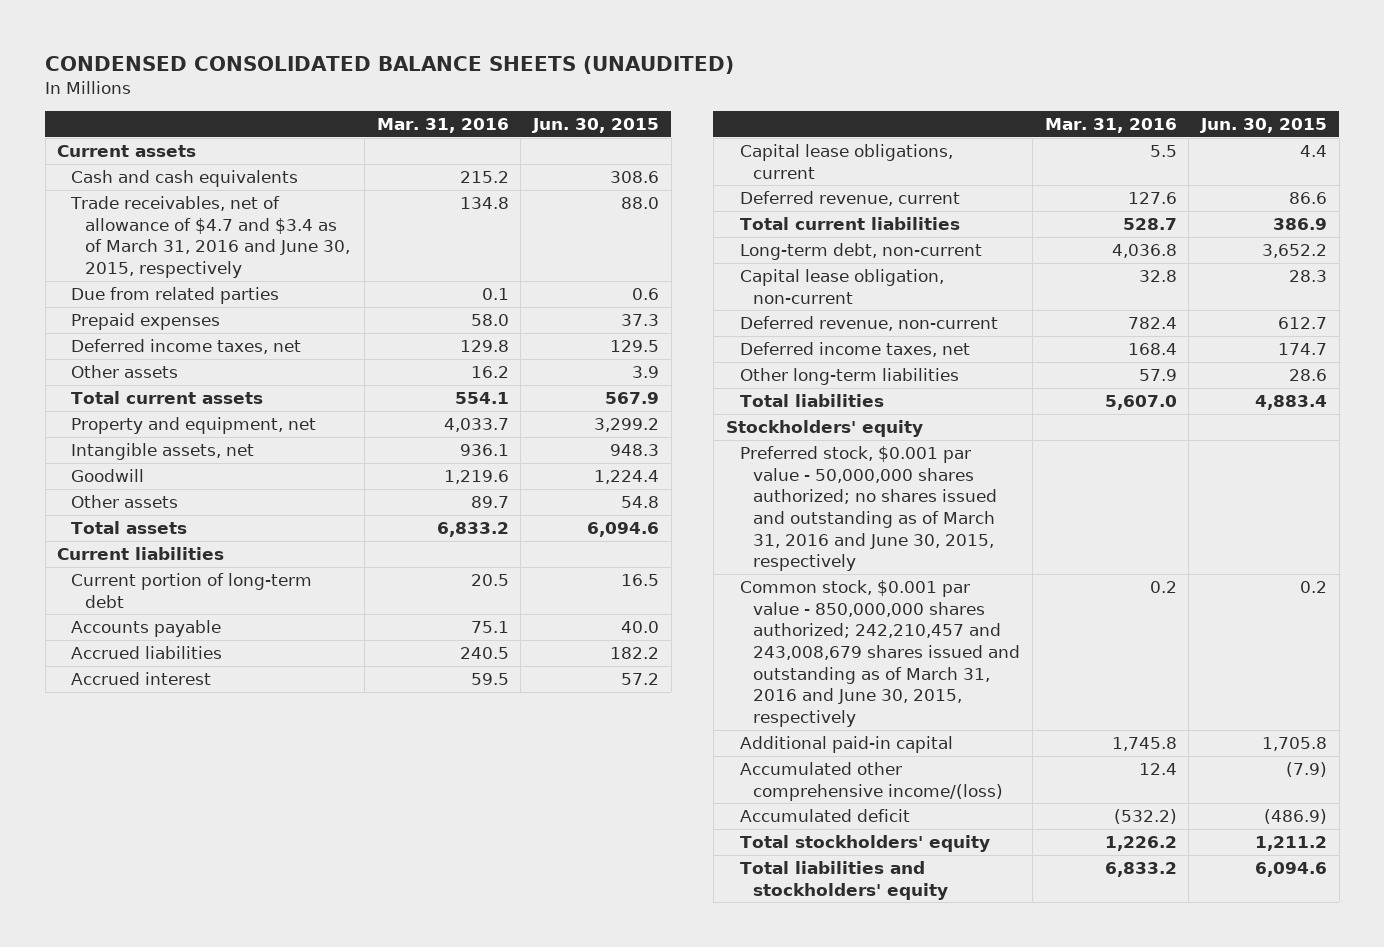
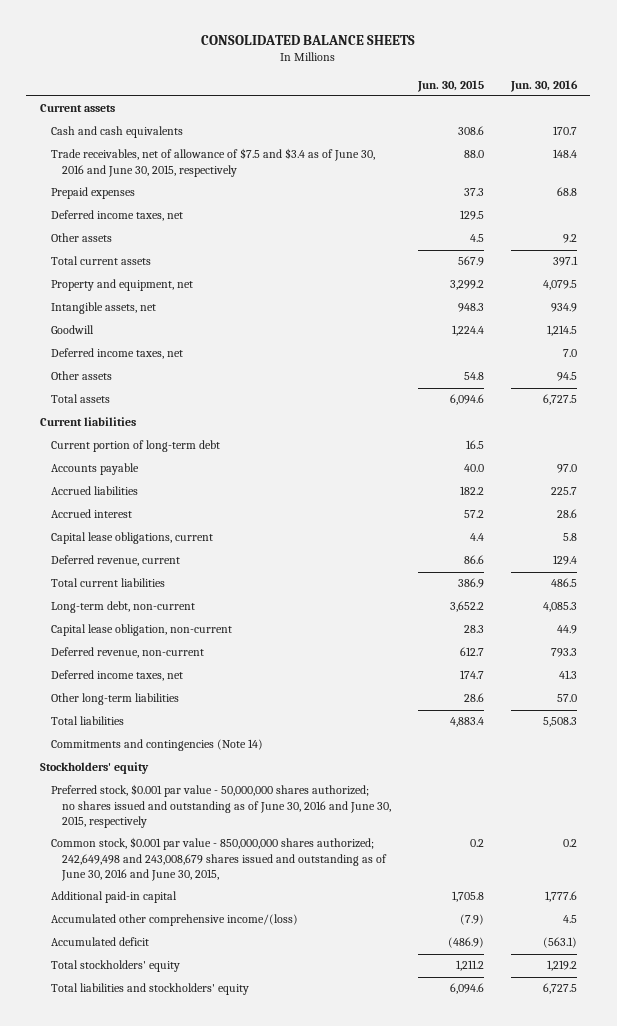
- CONDENSED CONSOLIDATED BALANCE SHEETS (UNAUDITED)
+ CONSOLIDATED BALANCE SHEETS
- | Mar. 31, 2016 | Jun. 30, 2015
+ | Jun. 30, 2015 | Jun. 30, 2016
- Trade receivables, net of allowance of $4.7 and $3.4 as of March 31, 2016 and June 30, 2015, respectively | 134.8 | 88.0
- Due from related parties | 0.1 | 0.6
+ Trade receivables, net of allowance of $7.5 and $3.4 as of June 30, 2016 and June 30, 2015, respectively | 88.0 | 148.4
- Other assets | 16.2 | 3.9
+ Other assets | 4.5 | 9.2
+ Deferred income taxes, net | | 7.0
+ Commitments and contingencies (Note 14)
- Preferred stock, $0.001 par value - 50,000,000 shares authorized; no shares issued and outstanding as of March 31, 2016 and June 30, 2015, respectively
- Common stock, $0.001 par value - 850,000,000 shares authorized; 242,210,457 and 243,008,679 shares issued and outstanding as of March 31, 2016 and June 30, 2015, respectively | 0.2 | 0.2
+ Preferred stock, $0.001 par value - 50,000,000 shares authorized; no shares issued and outstanding as of June 30, 2016 and June 30, 2015, respectively
+ Common stock, $0.001 par value - 850,000,000 shares authorized; 242,649,498 and 243,008,679 shares issued and outstanding as of June 30, 2016 and June 30, 2015, | 0.2 | 0.2

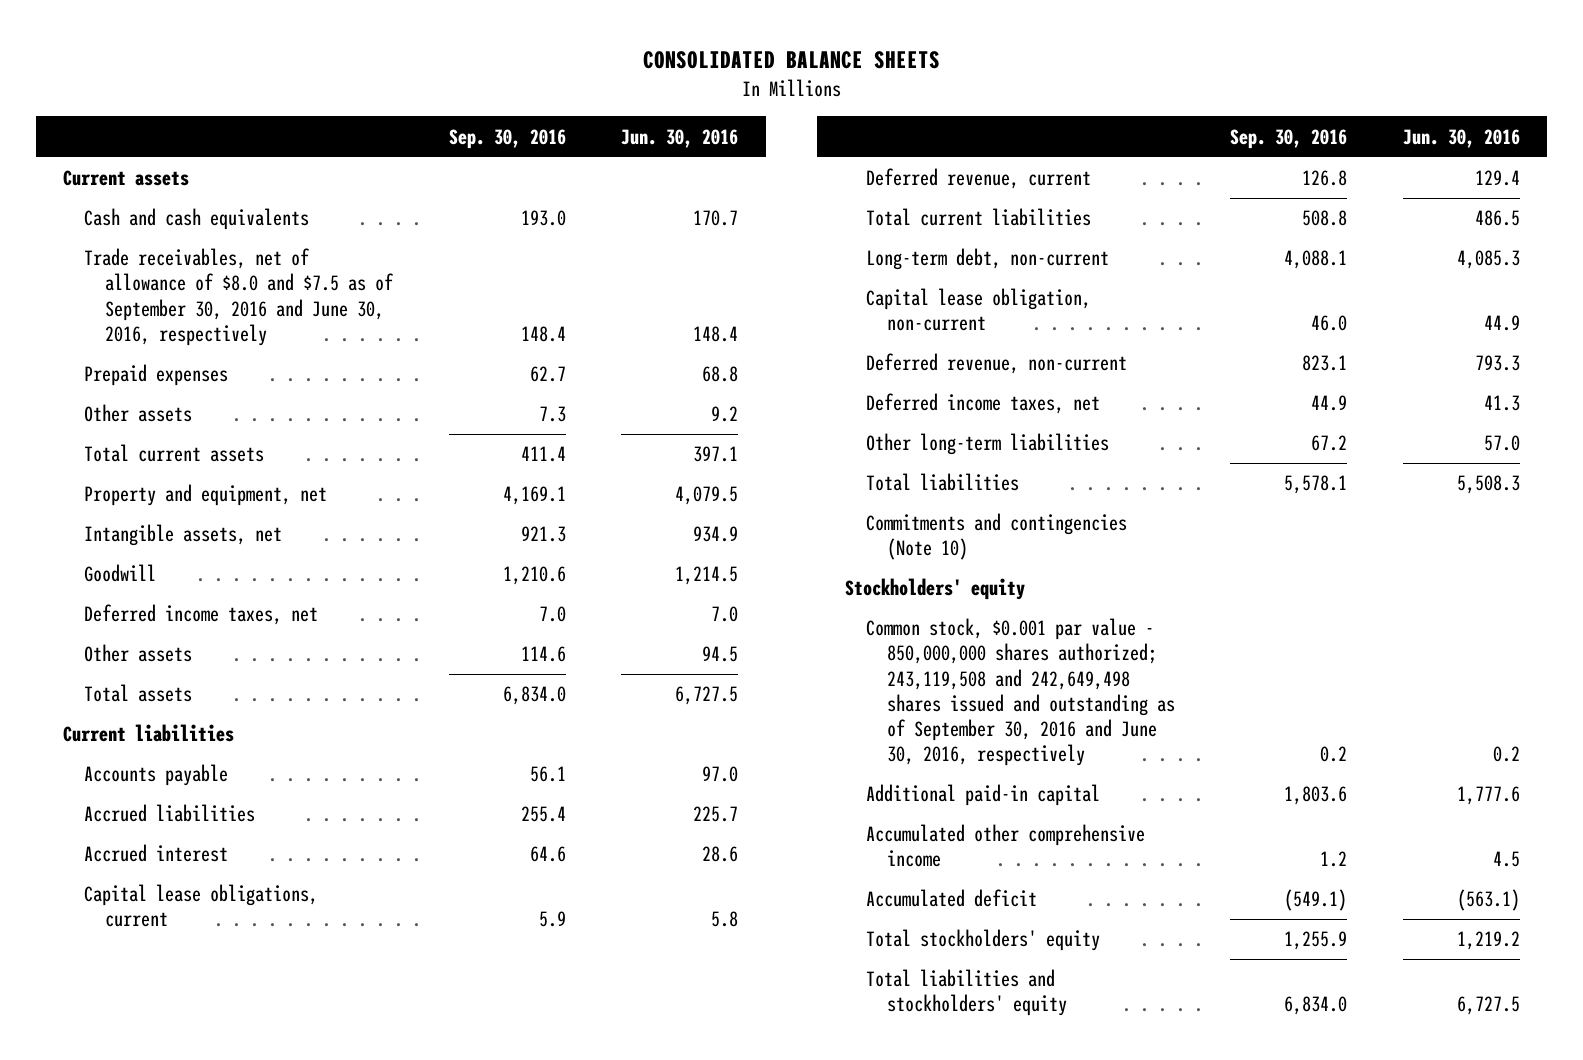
- | Jun. 30, 2015 | Jun. 30, 2016
+ | Sep. 30, 2016 | Jun. 30, 2016
- Trade receivables, net of allowance of $7.5 and $3.4 as of June 30, 2016 and June 30, 2015, respectively | 88.0 | 148.4
+ Trade receivables, net of allowance of $8.0 and $7.5 as of September 30, 2016 and June 30, 2016, respectively | 148.4 | 148.4
- Deferred income taxes, net | 129.5 |
- Current portion of long-term debt | 16.5 |
- Commitments and contingencies (Note 14)
+ Commitments and contingencies (Note 10)
- Preferred stock, $0.001 par value - 50,000,000 shares authorized; no shares issued and outstanding as of June 30, 2016 and June 30, 2015, respectively
- Common stock, $0.001 par value - 850,000,000 shares authorized; 242,649,498 and 243,008,679 shares issued and outstanding as of June 30, 2016 and June 30, 2015, | 0.2 | 0.2
+ Common stock, $0.001 par value - 850,000,000 shares authorized; 243,119,508 and 242,649,498 shares issued and outstanding as of September 30, 2016 and June 30, 2016, respectively | 0.2 | 0.2
- Accumulated other comprehensive income/(loss) | (7.9) | 4.5
+ Accumulated other comprehensive income | 1.2 | 4.5

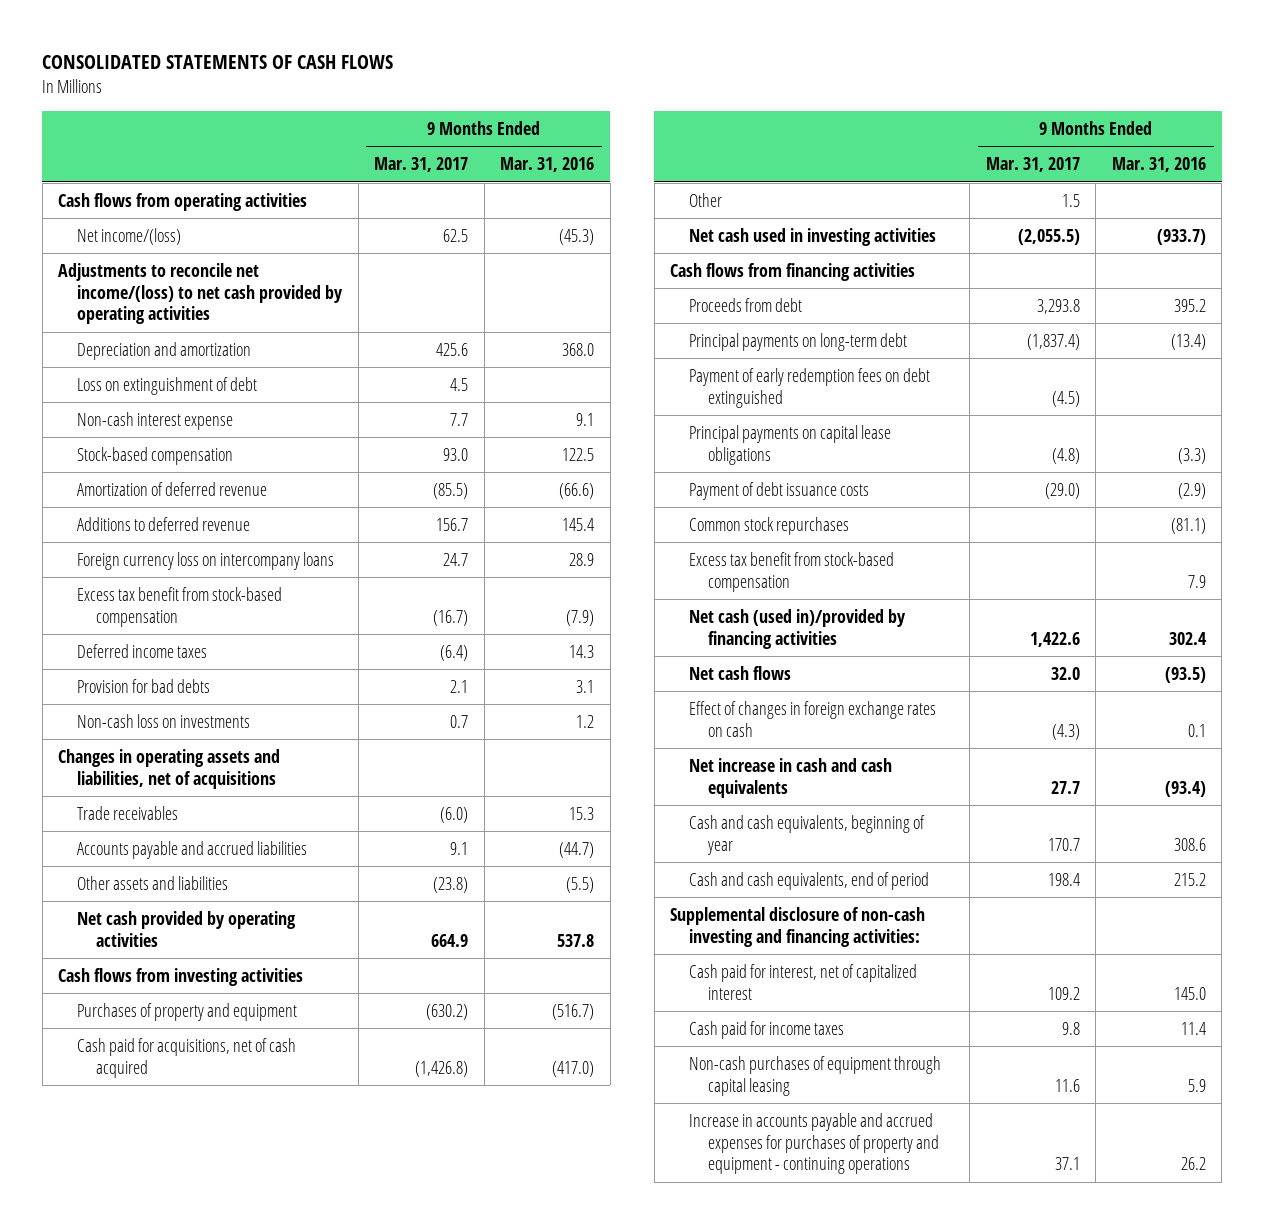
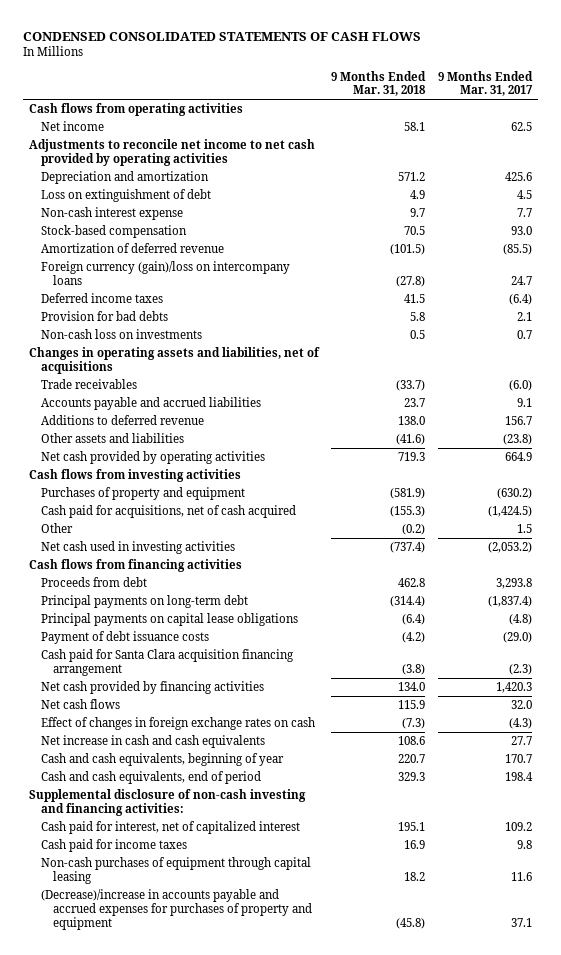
- CONSOLIDATED STATEMENTS OF CASH FLOWS
+ CONDENSED CONSOLIDATED STATEMENTS OF CASH FLOWS
- | 9 Months Ended Mar. 31, 2017 | 9 Months Ended Mar. 31, 2016
+ | 9 Months Ended Mar. 31, 2018 | 9 Months Ended Mar. 31, 2017
- Net income/(loss) | 62.5 | (45.3)
- Adjustments to reconcile net income/(loss) to net cash provided by operating activities
+ Net income | 58.1 | 62.5
+ Adjustments to reconcile net income to net cash provided by operating activities
- Foreign currency loss on intercompany loans | 24.7 | 28.9
- Excess tax benefit from stock-based compensation | (16.7) | (7.9)
+ Foreign currency (gain)/loss on intercompany loans | (27.8) | 24.7
moved down: Additions to deferred revenue | 138.0 | 156.7
- Cash paid for acquisitions, net of cash acquired | (1,426.8) | (417.0)
+ Cash paid for acquisitions, net of cash acquired | (155.3) | (1,424.5)
- Net cash used in investing activities | (2,055.5) | (933.7)
+ Net cash used in investing activities | (737.4) | (2,053.2)
- Payment of early redemption fees on debt extinguished | (4.5) |
- Common stock repurchases | | (81.1)
- Excess tax benefit from stock-based compensation | | 7.9
- Net cash (used in)/provided by financing activities | 1,422.6 | 302.4
+ Cash paid for Santa Clara acquisition financing arrangement | (3.8) | (2.3)
+ Net cash provided by financing activities | 134.0 | 1,420.3
- Increase in accounts payable and accrued expenses for purchases of property and equipment - continuing operations | 37.1 | 26.2
+ (Decrease)/increase in accounts payable and accrued expenses for purchases of property and equipment | (45.8) | 37.1

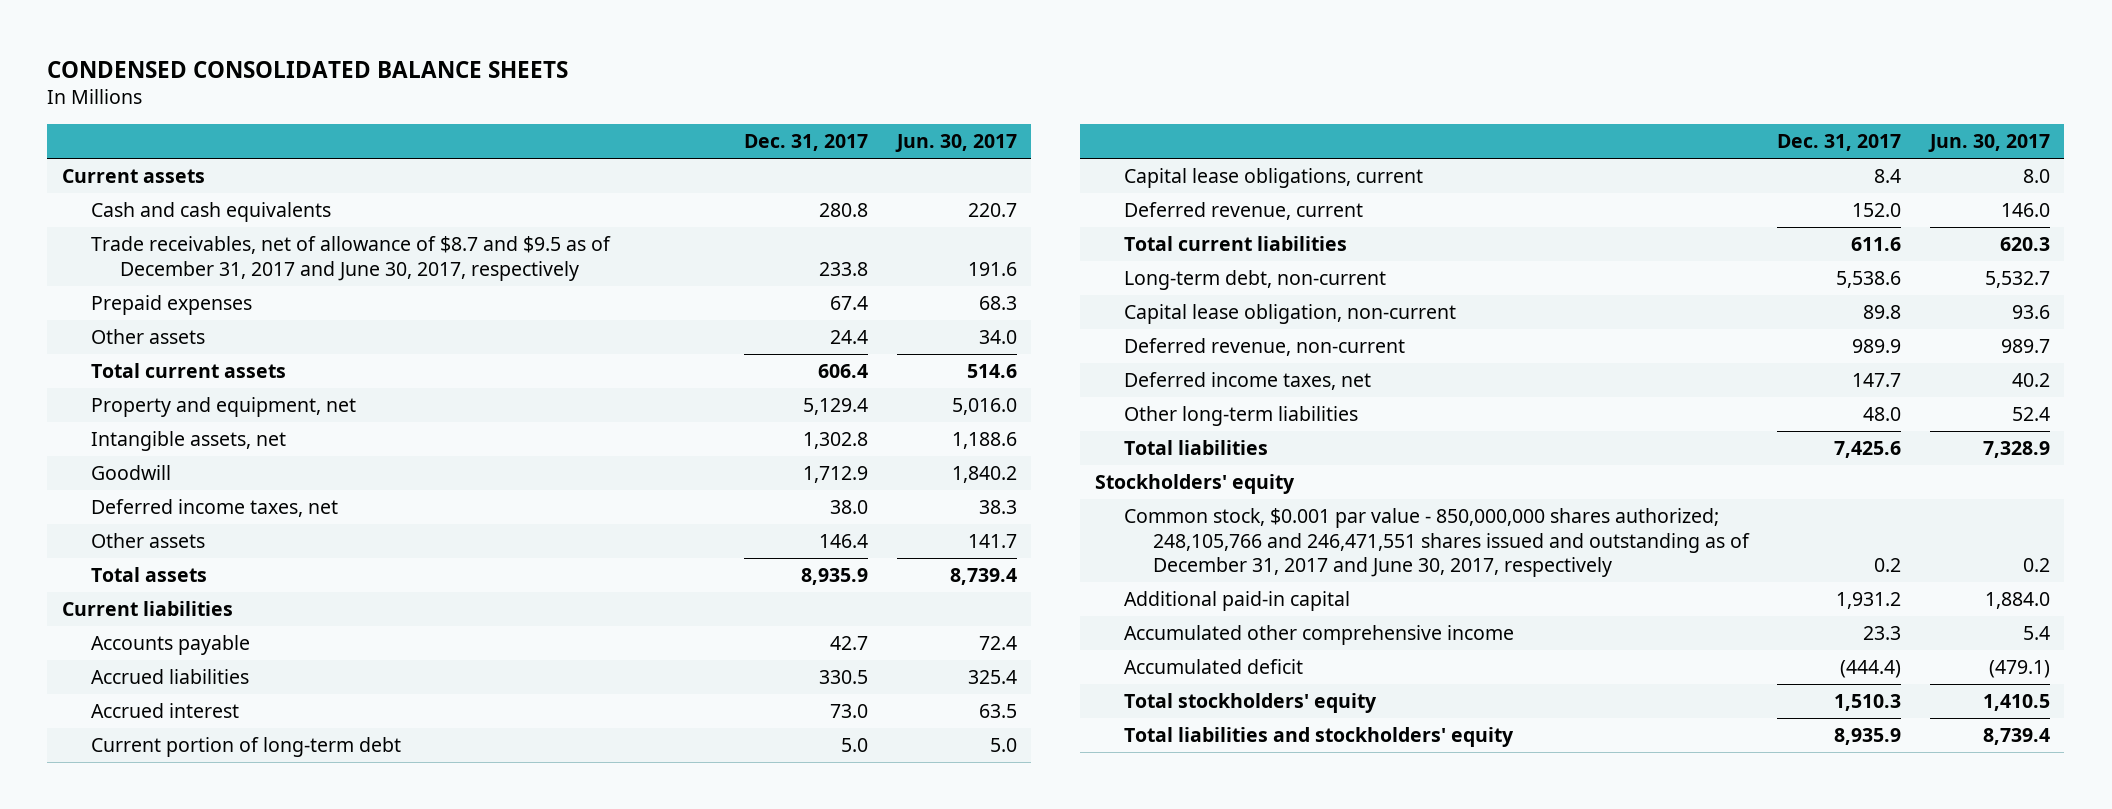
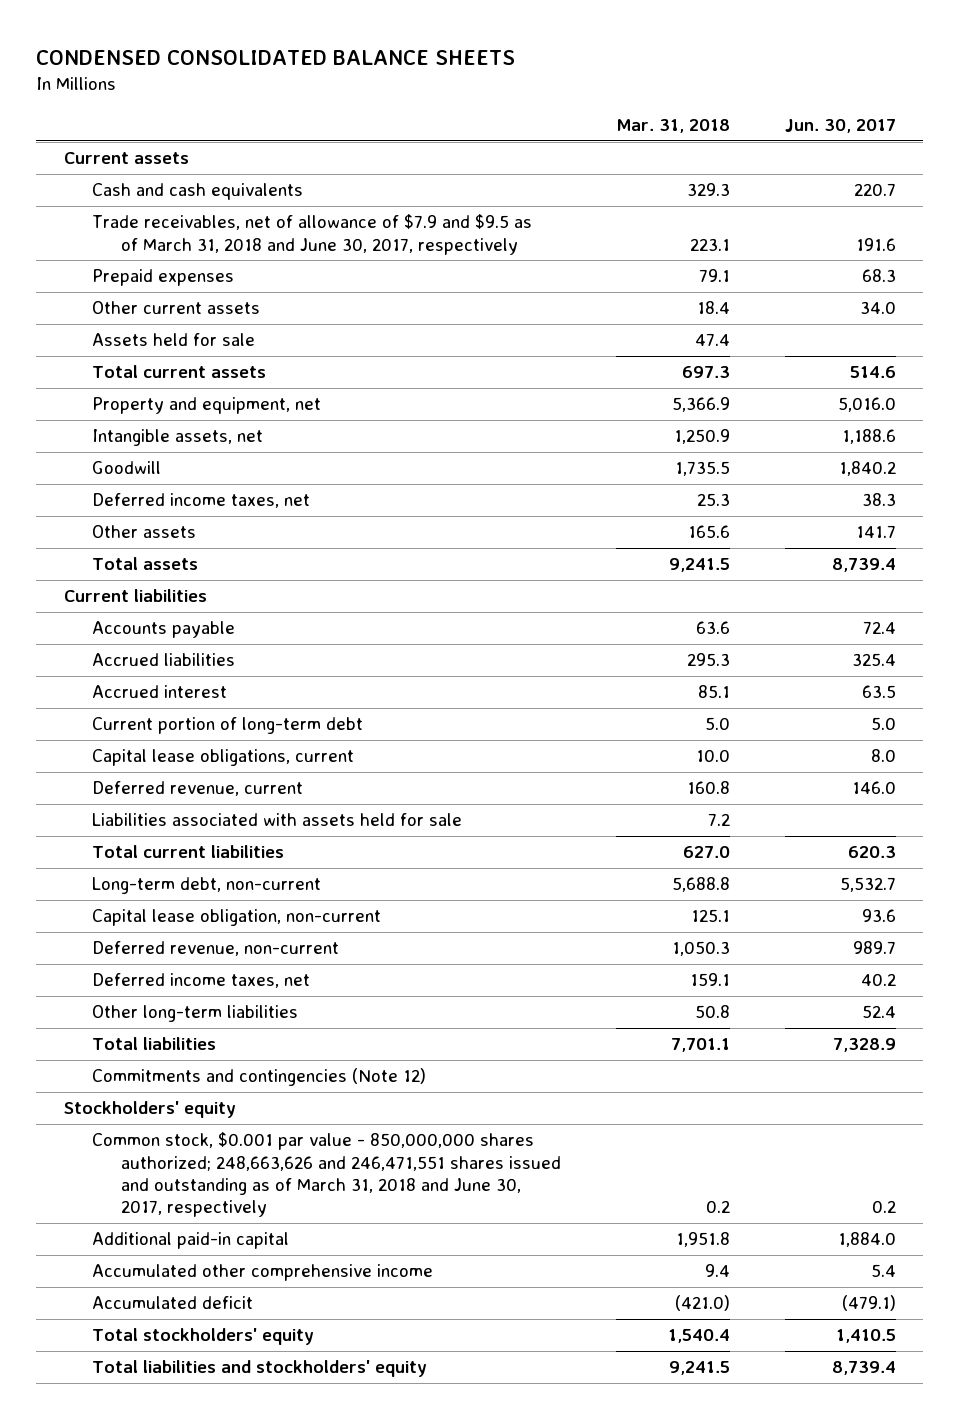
- | Dec. 31, 2017 | Jun. 30, 2017
+ | Mar. 31, 2018 | Jun. 30, 2017
- Trade receivables, net of allowance of $8.7 and $9.5 as of December 31, 2017 and June 30, 2017, respectively | 233.8 | 191.6
+ Trade receivables, net of allowance of $7.9 and $9.5 as of March 31, 2018 and June 30, 2017, respectively | 223.1 | 191.6
- Other assets | 24.4 | 34.0
+ Other current assets | 18.4 | 34.0
+ Assets held for sale | 47.4 |
+ Liabilities associated with assets held for sale | 7.2 |
+ Commitments and contingencies (Note 12)
- Common stock, $0.001 par value - 850,000,000 shares authorized; 248,105,766 and 246,471,551 shares issued and outstanding as of December 31, 2017 and June 30, 2017, respectively | 0.2 | 0.2
+ Common stock, $0.001 par value - 850,000,000 shares authorized; 248,663,626 and 246,471,551 shares issued and outstanding as of March 31, 2018 and June 30, 2017, respectively | 0.2 | 0.2

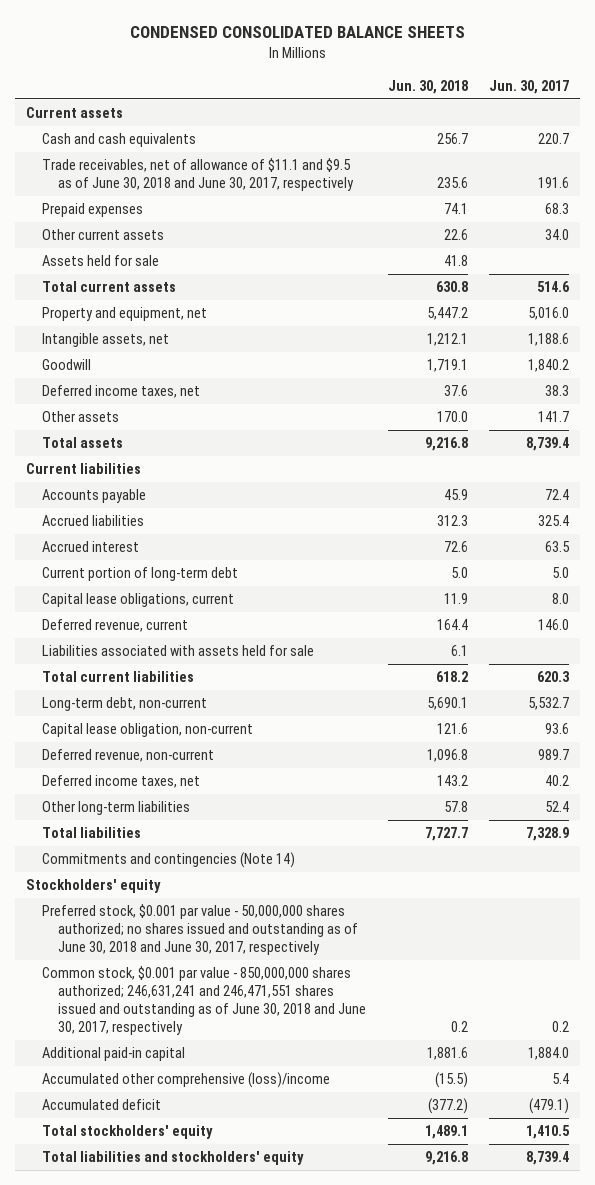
- | Mar. 31, 2018 | Jun. 30, 2017
+ | Jun. 30, 2018 | Jun. 30, 2017
- Trade receivables, net of allowance of $7.9 and $9.5 as of March 31, 2018 and June 30, 2017, respectively | 223.1 | 191.6
+ Trade receivables, net of allowance of $11.1 and $9.5 as of June 30, 2018 and June 30, 2017, respectively | 235.6 | 191.6
- Commitments and contingencies (Note 12)
+ Commitments and contingencies (Note 14)
- Common stock, $0.001 par value - 850,000,000 shares authorized; 248,663,626 and 246,471,551 shares issued and outstanding as of March 31, 2018 and June 30, 2017, respectively | 0.2 | 0.2
+ Preferred stock, $0.001 par value - 50,000,000 shares authorized; no shares issued and outstanding as of June 30, 2018 and June 30, 2017, respectively
+ Common stock, $0.001 par value - 850,000,000 shares authorized; 246,631,241 and 246,471,551 shares issued and outstanding as of June 30, 2018 and June 30, 2017, respectively | 0.2 | 0.2
- Accumulated other comprehensive income | 9.4 | 5.4
+ Accumulated other comprehensive (loss)/income | (15.5) | 5.4

